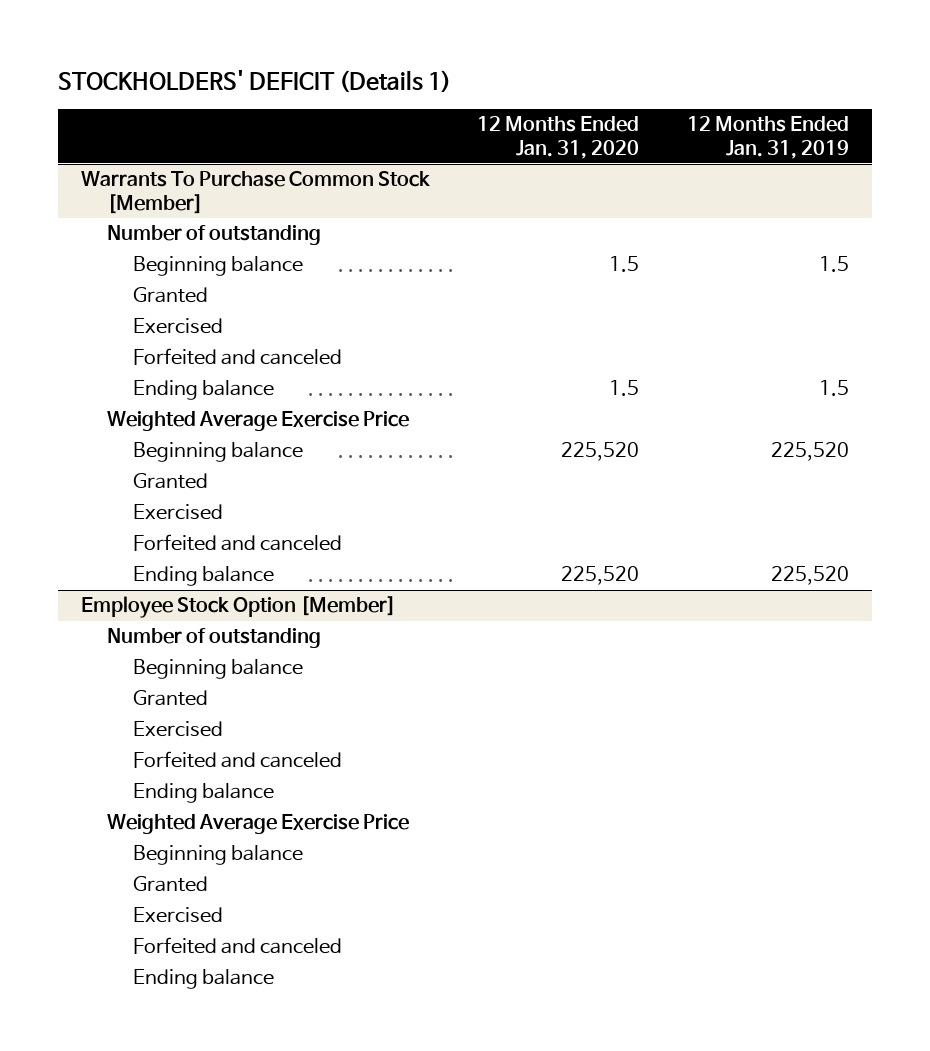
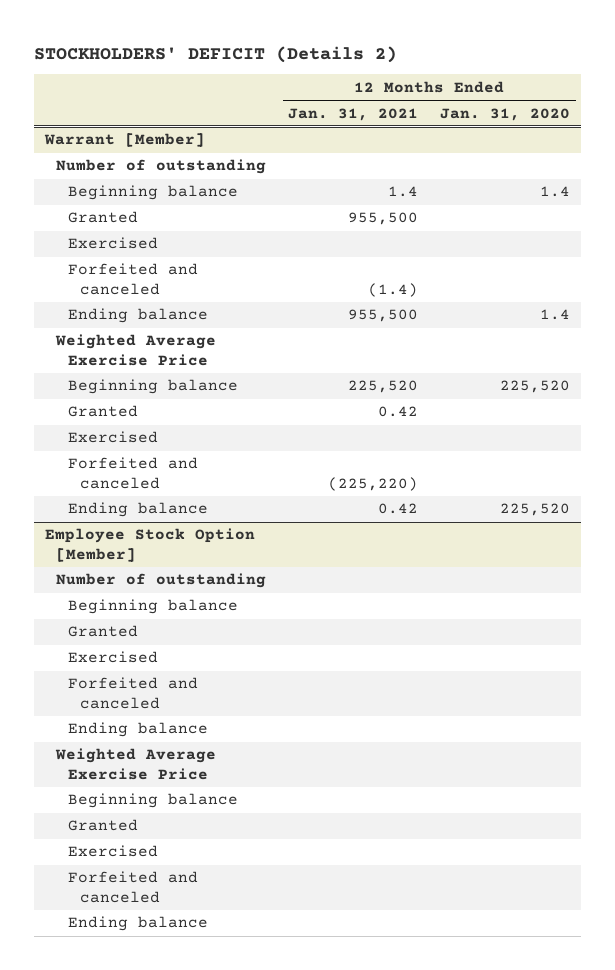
- STOCKHOLDERS' DEFICIT (Details 1)
+ STOCKHOLDERS' DEFICIT (Details 2)
- | 12 Months Ended Jan. 31, 2020 | 12 Months Ended Jan. 31, 2019
+ | 12 Months Ended Jan. 31, 2021 | 12 Months Ended Jan. 31, 2020
- Warrants To Purchase Common Stock [Member]
+ Warrant [Member]
- Beginning balance | 1.5 | 1.5
+ Beginning balance | 1.4 | 1.4
- Ending balance | 1.5 | 1.5
+ Ending balance | 955,500 | 1.4

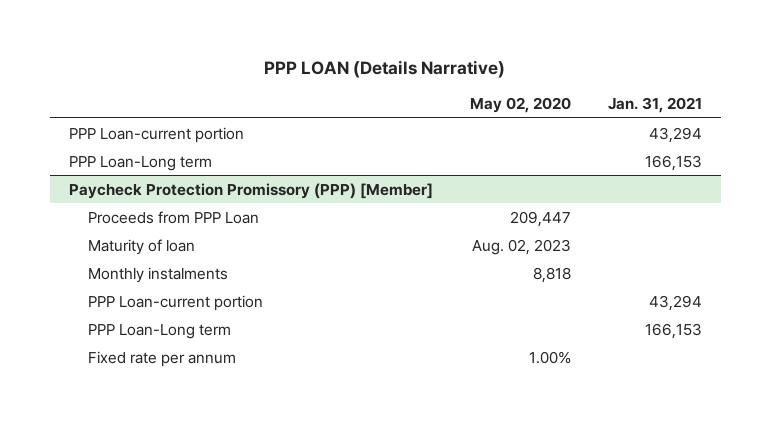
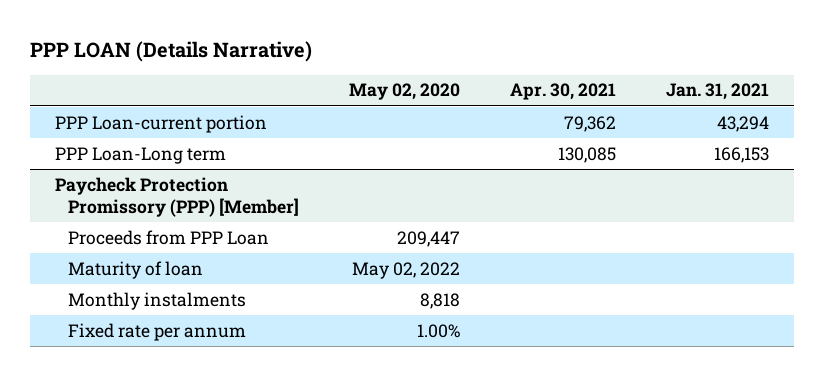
- | May 02, 2020 | Jan. 31, 2021
+ | May 02, 2020 | Apr. 30, 2021 | Jan. 31, 2021
@ Paycheck Protection Promissory (PPP) [Member]
- Maturity of loan | Aug. 02, 2023 |
+ Maturity of loan | May 02, 2022 | |
- PPP Loan-current portion | | 43,294
- PPP Loan-Long term | | 166,153

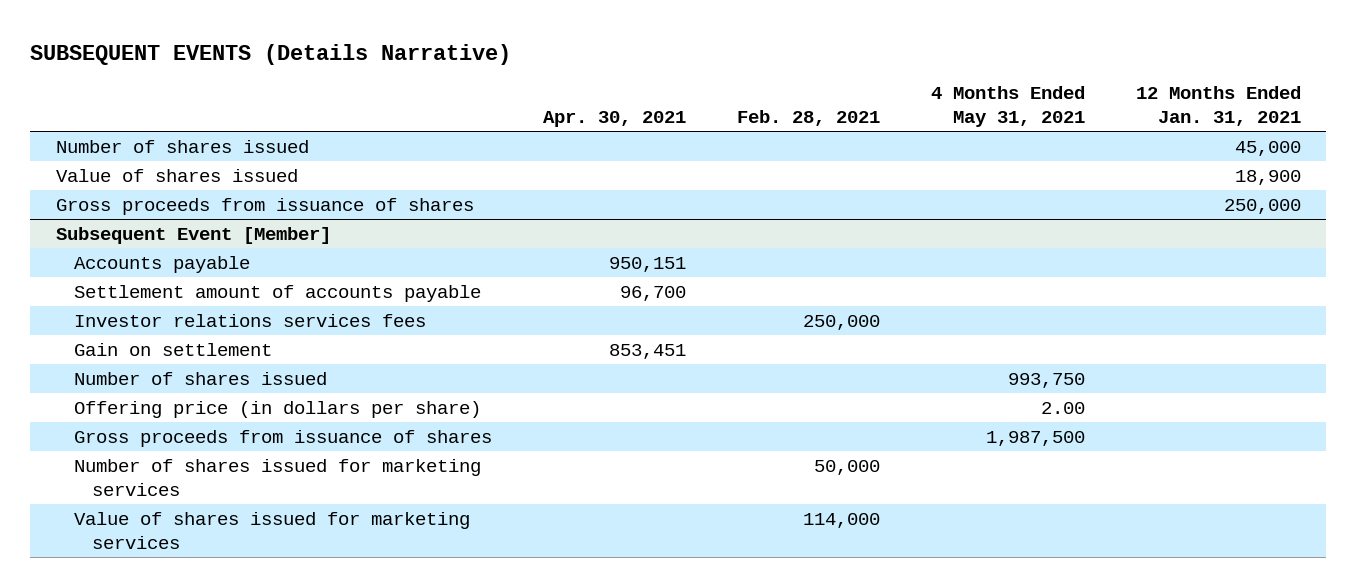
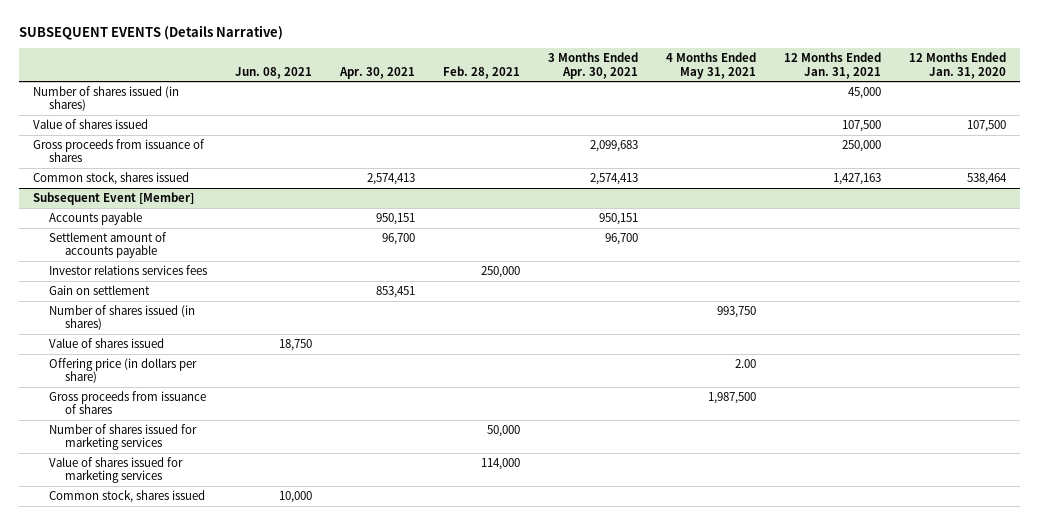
- | Apr. 30, 2021 | Feb. 28, 2021 | 4 Months Ended May 31, 2021 | 12 Months Ended Jan. 31, 2021
+ | Jun. 08, 2021 | Apr. 30, 2021 | Feb. 28, 2021 | 3 Months Ended Apr. 30, 2021 | 4 Months Ended May 31, 2021 | 12 Months Ended Jan. 31, 2021 | 12 Months Ended Jan. 31, 2020
- Number of shares issued | | | | 45,000
- Value of shares issued | | | | 18,900
+ Number of shares issued (in shares) | | | | | | 45,000 |
+ Value of shares issued | | | | | | 107,500 | 107,500
+ Common stock, shares issued | | 2,574,413 | | 2,574,413 | | 1,427,163 | 538,464
@ Subsequent Event [Member]
- Number of shares issued | | | 993,750 |
+ Number of shares issued (in shares) | | | | | 993,750 | |
+ Value of shares issued | 18,750 | | | | | |
+ Common stock, shares issued | 10,000 | | | | | |

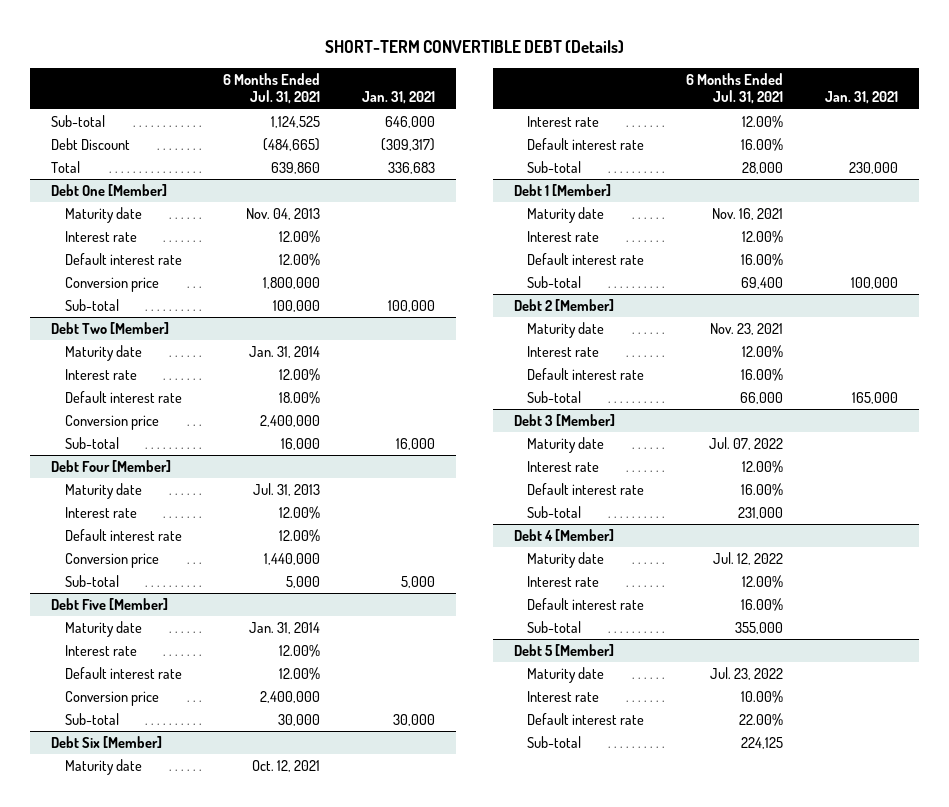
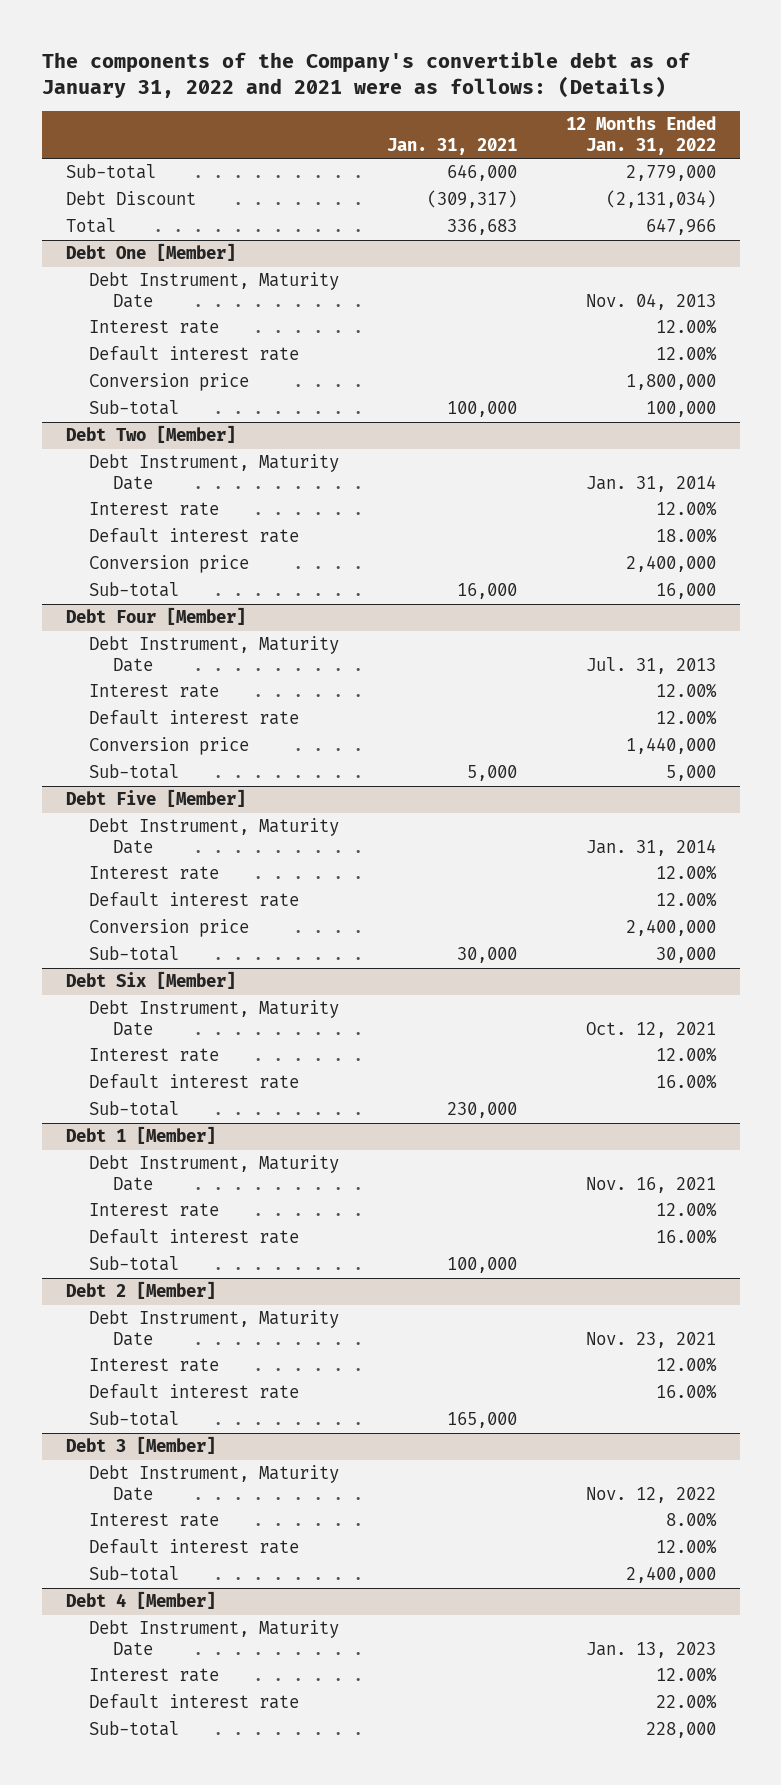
- SHORT-TERM CONVERTIBLE DEBT (Details)
+ The components of the Company's convertible debt as of January 31, 2022 and 2021 were as follows: (Details)
- | 6 Months Ended Jul. 31, 2021 | Jan. 31, 2021
+ | Jan. 31, 2021 | 12 Months Ended Jan. 31, 2022
@ Debt One [Member]
- Maturity date | Nov. 04, 2013 |
+ Debt Instrument, Maturity Date | | Nov. 04, 2013
@ Debt Two [Member]
- Maturity date | Jan. 31, 2014 |
+ Debt Instrument, Maturity Date | | Jan. 31, 2014
@ Debt Four [Member]
- Maturity date | Jul. 31, 2013 |
+ Debt Instrument, Maturity Date | | Jul. 31, 2013
@ Debt Five [Member]
- Maturity date | Jan. 31, 2014 |
+ Debt Instrument, Maturity Date | | Jan. 31, 2014
@ Debt Six [Member]
- Maturity date | Oct. 12, 2021 |
+ Debt Instrument, Maturity Date | | Oct. 12, 2021
@ Debt 1 [Member]
- Maturity date | Nov. 16, 2021 |
+ Debt Instrument, Maturity Date | | Nov. 16, 2021
@ Debt 2 [Member]
- Maturity date | Nov. 23, 2021 |
+ Debt Instrument, Maturity Date | | Nov. 23, 2021
@ Debt 3 [Member]
- Maturity date | Jul. 07, 2022 |
+ Debt Instrument, Maturity Date | | Nov. 12, 2022
@ Debt 4 [Member]
- Maturity date | Jul. 12, 2022 |
+ Debt Instrument, Maturity Date | | Jan. 13, 2023
- Debt 5 [Member]
- Maturity date | Jul. 23, 2022 |
- Interest rate | 10.00% |
- Default interest rate | 22.00% |
- Sub-total | 224,125 |

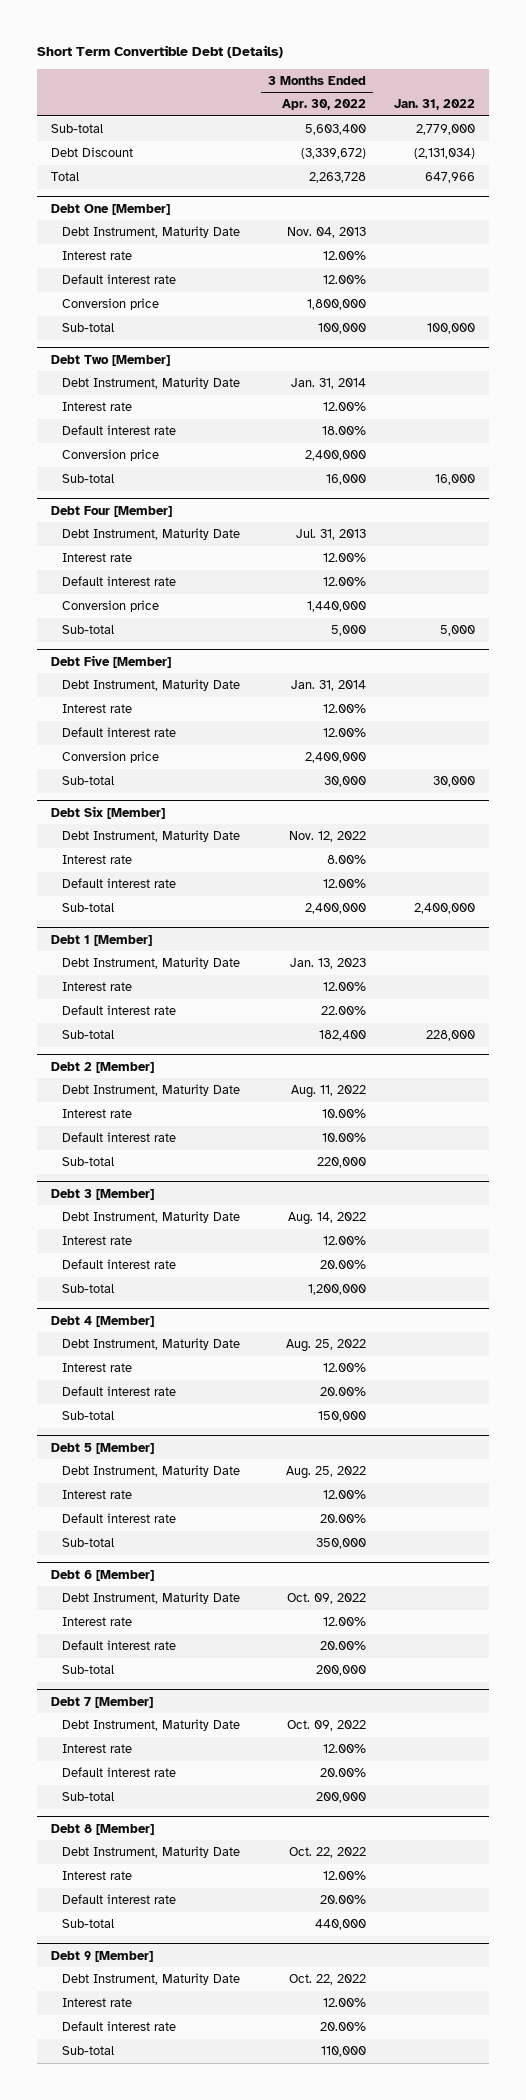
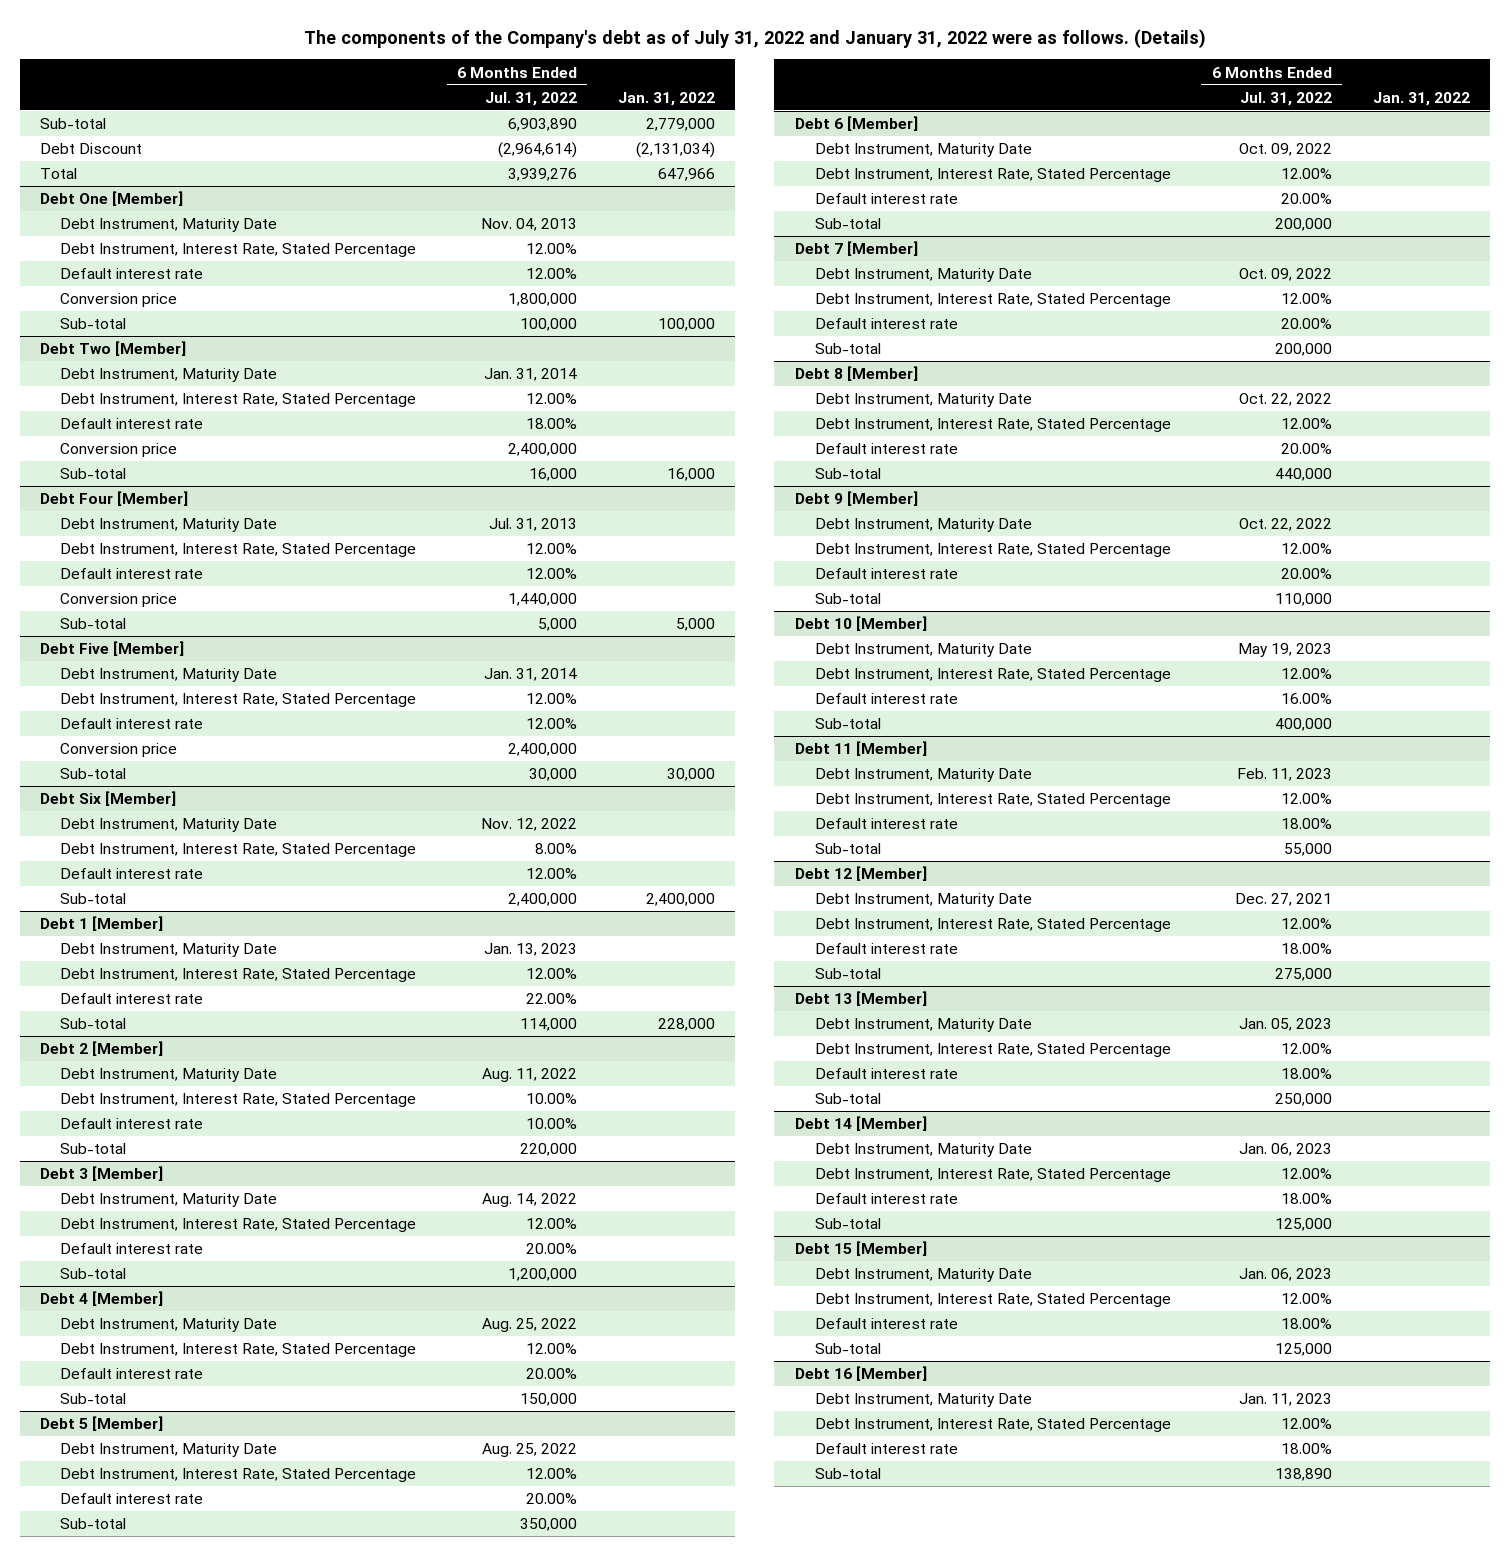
- Short Term Convertible Debt (Details)
+ The components of the Company's debt as of July 31, 2022 and January 31, 2022 were as follows. (Details)
- | 3 Months Ended Apr. 30, 2022 | Jan. 31, 2022
+ | 6 Months Ended Jul. 31, 2022 | Jan. 31, 2022
@ Debt One [Member]
- Interest rate | 12.00% |
+ Debt Instrument, Interest Rate, Stated Percentage | 12.00% |
@ Debt Two [Member]
- Interest rate | 12.00% |
+ Debt Instrument, Interest Rate, Stated Percentage | 12.00% |
@ Debt Four [Member]
- Interest rate | 12.00% |
+ Debt Instrument, Interest Rate, Stated Percentage | 12.00% |
@ Debt Five [Member]
- Interest rate | 12.00% |
+ Debt Instrument, Interest Rate, Stated Percentage | 12.00% |
@ Debt Six [Member]
- Interest rate | 8.00% |
+ Debt Instrument, Interest Rate, Stated Percentage | 8.00% |
@ Debt 1 [Member]
- Interest rate | 12.00% |
+ Debt Instrument, Interest Rate, Stated Percentage | 12.00% |
@ Debt 2 [Member]
- Interest rate | 10.00% |
+ Debt Instrument, Interest Rate, Stated Percentage | 10.00% |
@ Debt 3 [Member]
- Interest rate | 12.00% |
+ Debt Instrument, Interest Rate, Stated Percentage | 12.00% |
@ Debt 4 [Member]
- Interest rate | 12.00% |
+ Debt Instrument, Interest Rate, Stated Percentage | 12.00% |
@ Debt 5 [Member]
- Interest rate | 12.00% |
+ Debt Instrument, Interest Rate, Stated Percentage | 12.00% |
@ Debt 6 [Member]
- Interest rate | 12.00% |
+ Debt Instrument, Interest Rate, Stated Percentage | 12.00% |
@ Debt 7 [Member]
- Interest rate | 12.00% |
+ Debt Instrument, Interest Rate, Stated Percentage | 12.00% |
@ Debt 8 [Member]
- Interest rate | 12.00% |
+ Debt Instrument, Interest Rate, Stated Percentage | 12.00% |
@ Debt 9 [Member]
- Interest rate | 12.00% |
+ Debt Instrument, Interest Rate, Stated Percentage | 12.00% |
+ Debt 10 [Member]
+ Debt Instrument, Maturity Date | May 19, 2023 |
+ Debt Instrument, Interest Rate, Stated Percentage | 12.00% |
+ Default interest rate | 16.00% |
+ Sub-total | 400,000 |
+ Debt 11 [Member]
+ Debt Instrument, Maturity Date | Feb. 11, 2023 |
+ Debt Instrument, Interest Rate, Stated Percentage | 12.00% |
+ Default interest rate | 18.00% |
+ Sub-total | 55,000 |
+ Debt 12 [Member]
+ Debt Instrument, Maturity Date | Dec. 27, 2021 |
+ Debt Instrument, Interest Rate, Stated Percentage | 12.00% |
+ Default interest rate | 18.00% |
+ Sub-total | 275,000 |
+ Debt 13 [Member]
+ Debt Instrument, Maturity Date | Jan. 05, 2023 |
+ Debt Instrument, Interest Rate, Stated Percentage | 12.00% |
+ Default interest rate | 18.00% |
+ Sub-total | 250,000 |
+ Debt 14 [Member]
+ Debt Instrument, Maturity Date | Jan. 06, 2023 |
+ Debt Instrument, Interest Rate, Stated Percentage | 12.00% |
+ Default interest rate | 18.00% |
+ Sub-total | 125,000 |
+ Debt 15 [Member]
+ Debt Instrument, Maturity Date | Jan. 06, 2023 |
+ Debt Instrument, Interest Rate, Stated Percentage | 12.00% |
+ Default interest rate | 18.00% |
+ Sub-total | 125,000 |
+ Debt 16 [Member]
+ Debt Instrument, Maturity Date | Jan. 11, 2023 |
+ Debt Instrument, Interest Rate, Stated Percentage | 12.00% |
+ Default interest rate | 18.00% |
+ Sub-total | 138,890 |

